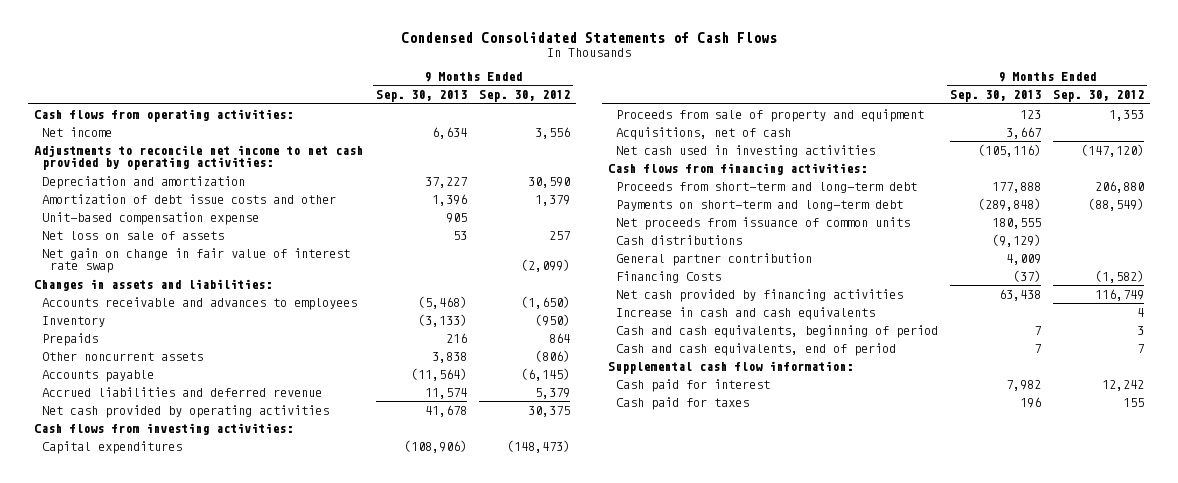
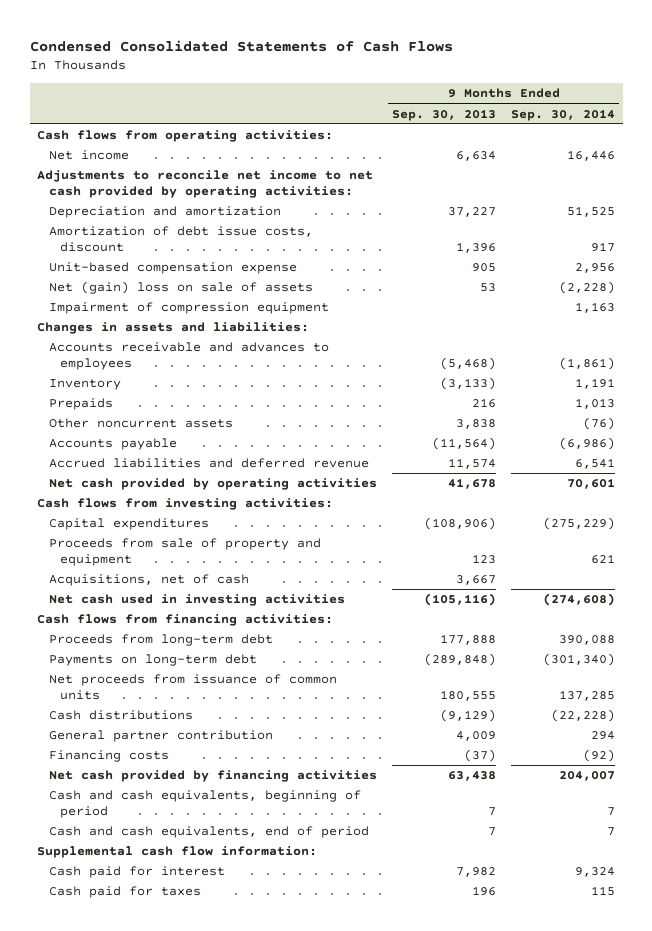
- | 9 Months Ended Sep. 30, 2013 | 9 Months Ended Sep. 30, 2012
+ | 9 Months Ended Sep. 30, 2013 | 9 Months Ended Sep. 30, 2014
- Amortization of debt issue costs and other | 1,396 | 1,379
+ Amortization of debt issue costs, discount | 1,396 | 917
- Net loss on sale of assets | 53 | 257
- Net gain on change in fair value of interest rate swap | | (2,099)
+ Net (gain) loss on sale of assets | 53 | (2,228)
+ Impairment of compression equipment | | 1,163
- Proceeds from short-term and long-term debt | 177,888 | 206,880
- Payments on short-term and long-term debt | (289,848) | (88,549)
+ Proceeds from long-term debt | 177,888 | 390,088
+ Payments on long-term debt | (289,848) | (301,340)
- Financing Costs | (37) | (1,582)
+ Financing costs | (37) | (92)
- Increase in cash and cash equivalents | | 4

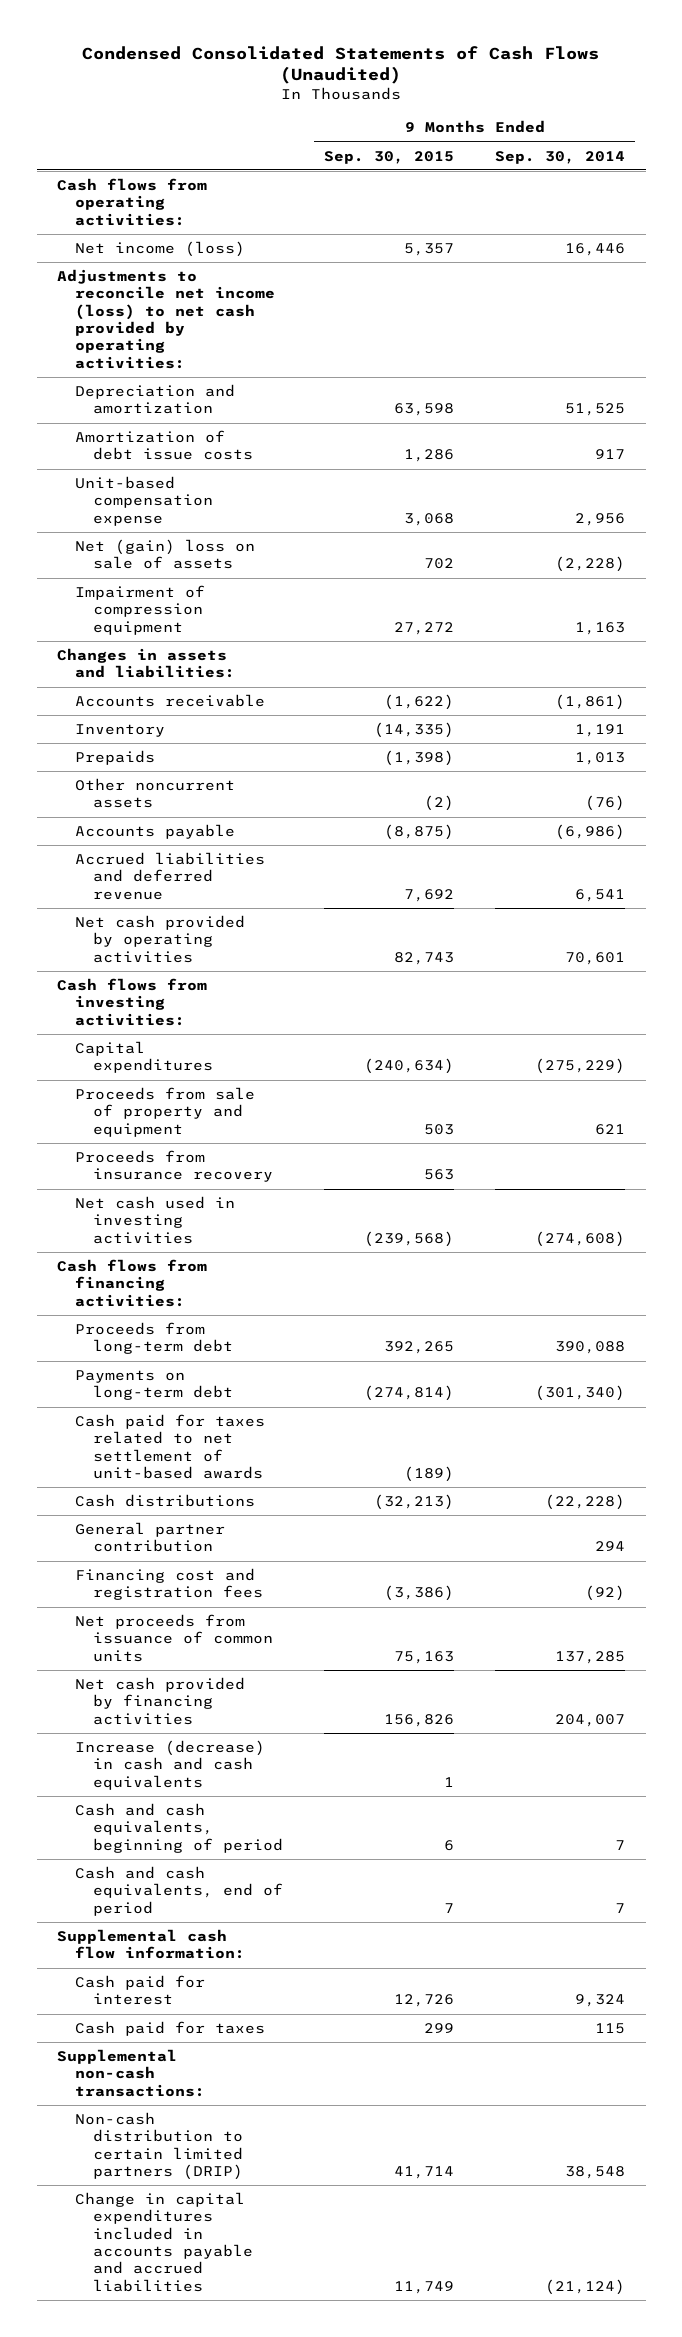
- Condensed Consolidated Statements of Cash Flows
+ Condensed Consolidated Statements of Cash Flows (Unaudited)
- | 9 Months Ended Sep. 30, 2013 | 9 Months Ended Sep. 30, 2014
+ | 9 Months Ended Sep. 30, 2015 | 9 Months Ended Sep. 30, 2014
- Net income | 6,634 | 16,446
- Adjustments to reconcile net income to net cash provided by operating activities:
+ Net income (loss) | 5,357 | 16,446
+ Adjustments to reconcile net income (loss) to net cash provided by operating activities:
- Amortization of debt issue costs, discount | 1,396 | 917
+ Amortization of debt issue costs | 1,286 | 917
- Accounts receivable and advances to employees | (5,468) | (1,861)
+ Accounts receivable | (1,622) | (1,861)
- Acquisitions, net of cash | 3,667 |
+ Proceeds from insurance recovery | 563 |
+ Cash paid for taxes related to net settlement of unit-based awards | (189) |
- Financing costs | (37) | (92)
+ Financing cost and registration fees | (3,386) | (92)
moved down: Net proceeds from issuance of common units | 75,163 | 137,285
+ Increase (decrease) in cash and cash equivalents | 1 |
+ Supplemental non-cash transactions:
+ Non-cash distribution to certain limited partners (DRIP) | 41,714 | 38,548
+ Change in capital expenditures included in accounts payable and accrued liabilities | 11,749 | (21,124)

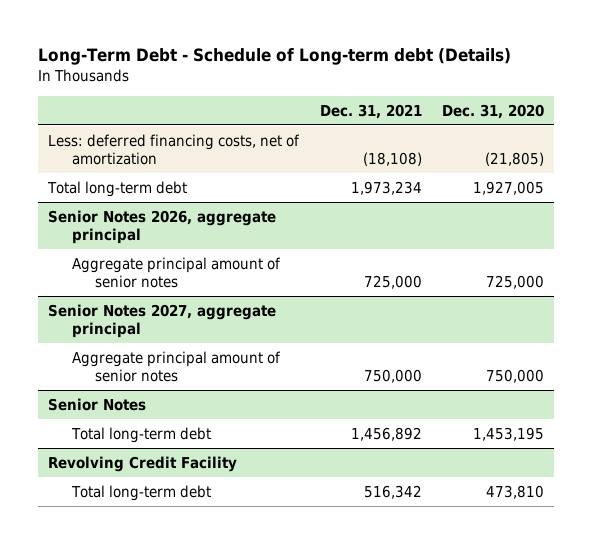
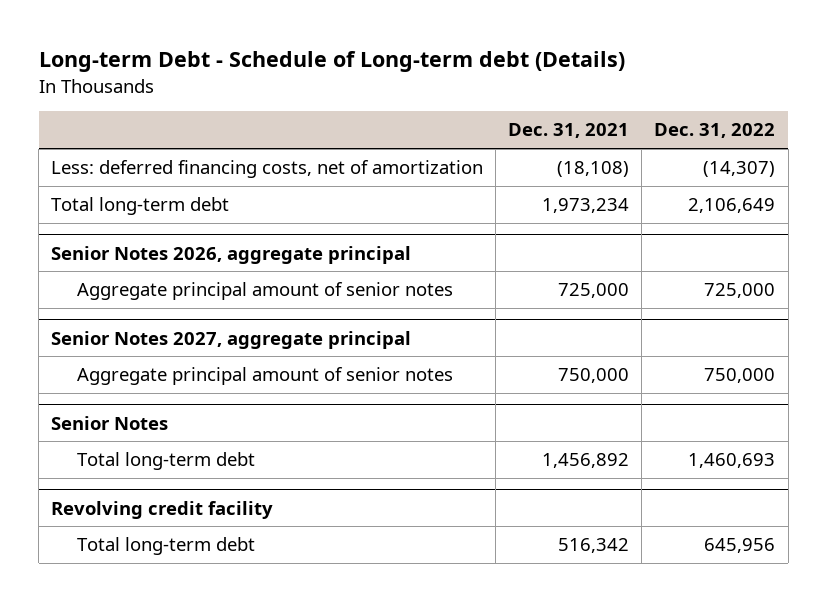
- Long-Term Debt - Schedule of Long-term debt (Details)
+ Long-term Debt - Schedule of Long-term debt (Details)
- | Dec. 31, 2021 | Dec. 31, 2020
+ | Dec. 31, 2021 | Dec. 31, 2022
- Revolving Credit Facility
+ Revolving credit facility

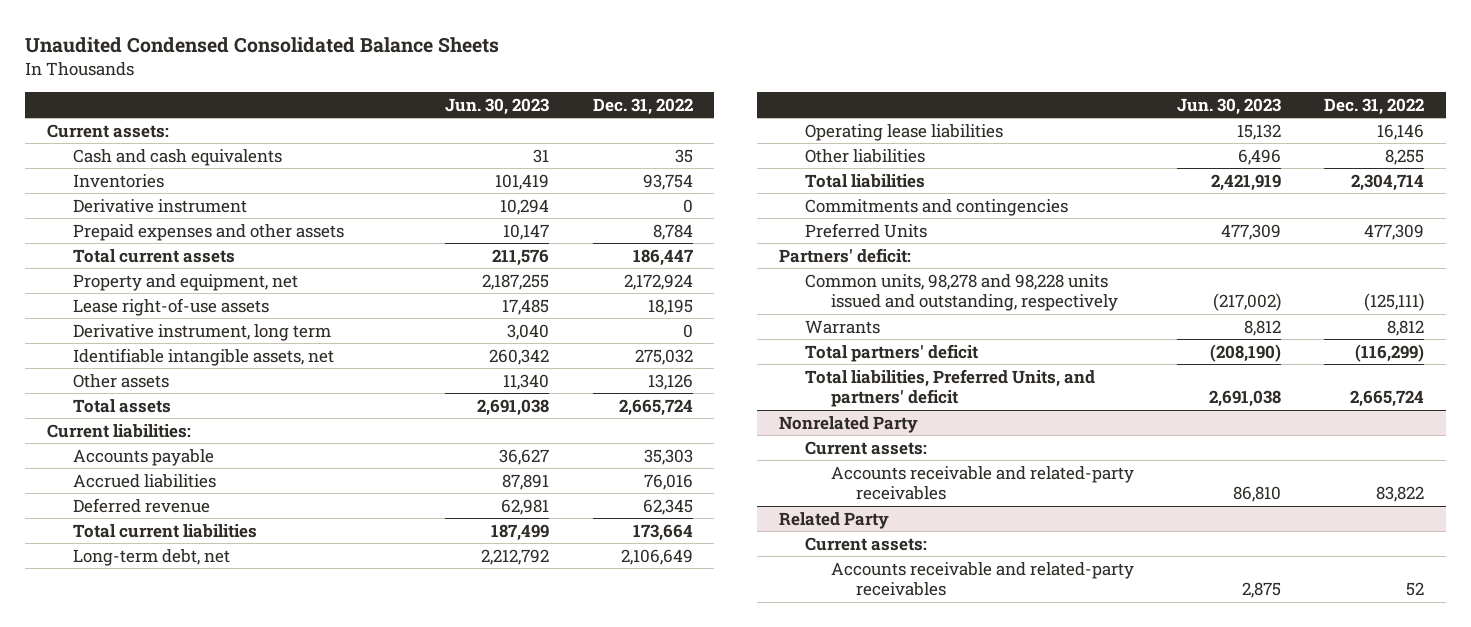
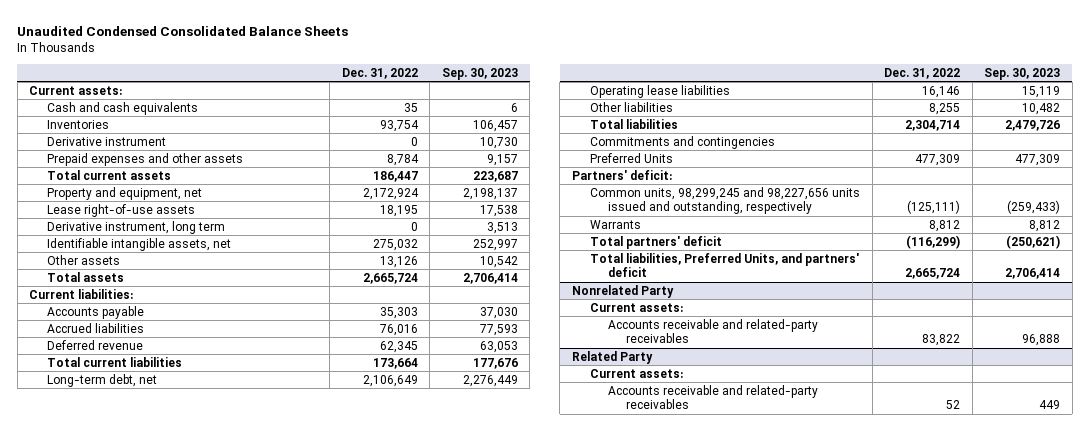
- | Jun. 30, 2023 | Dec. 31, 2022
+ | Dec. 31, 2022 | Sep. 30, 2023
- Common units, 98,278 and 98,228 units issued and outstanding, respectively | (217,002) | (125,111)
+ Common units, 98,299,245 and 98,227,656 units issued and outstanding, respectively | (125,111) | (259,433)

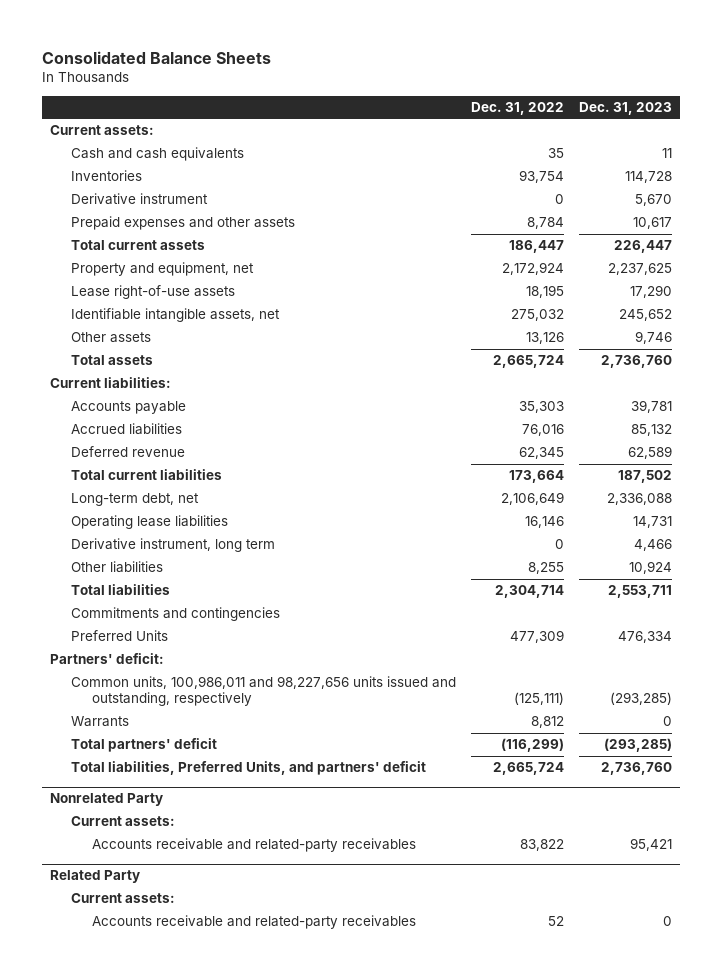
- Unaudited Condensed Consolidated Balance Sheets
+ Consolidated Balance Sheets
- | Dec. 31, 2022 | Sep. 30, 2023
+ | Dec. 31, 2022 | Dec. 31, 2023
moved down: Derivative instrument, long term | 0 | 4,466
- Common units, 98,299,245 and 98,227,656 units issued and outstanding, respectively | (125,111) | (259,433)
+ Common units, 100,986,011 and 98,227,656 units issued and outstanding, respectively | (125,111) | (293,285)

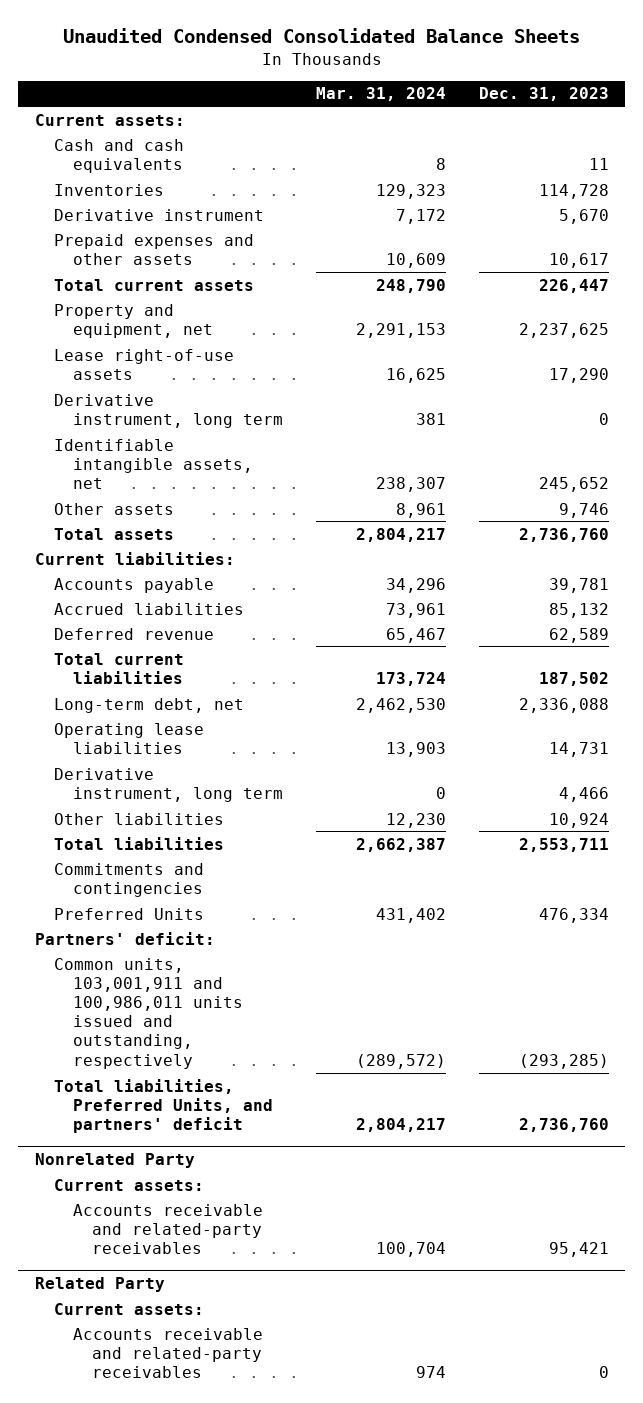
- Consolidated Balance Sheets
+ Unaudited Condensed Consolidated Balance Sheets
- | Dec. 31, 2022 | Dec. 31, 2023
+ | Mar. 31, 2024 | Dec. 31, 2023
+ Derivative instrument, long term | 381 | 0
- Common units, 100,986,011 and 98,227,656 units issued and outstanding, respectively | (125,111) | (293,285)
- Warrants | 8,812 | 0
- Total partners' deficit | (116,299) | (293,285)
+ Common units, 103,001,911 and 100,986,011 units issued and outstanding, respectively | (289,572) | (293,285)

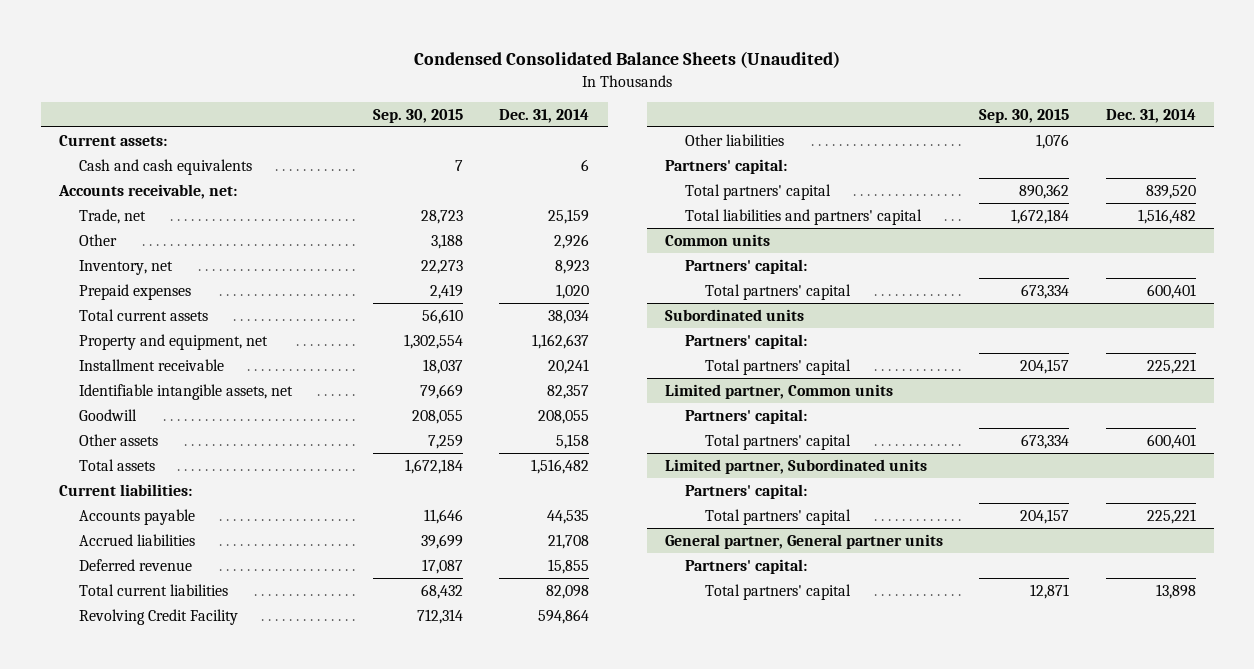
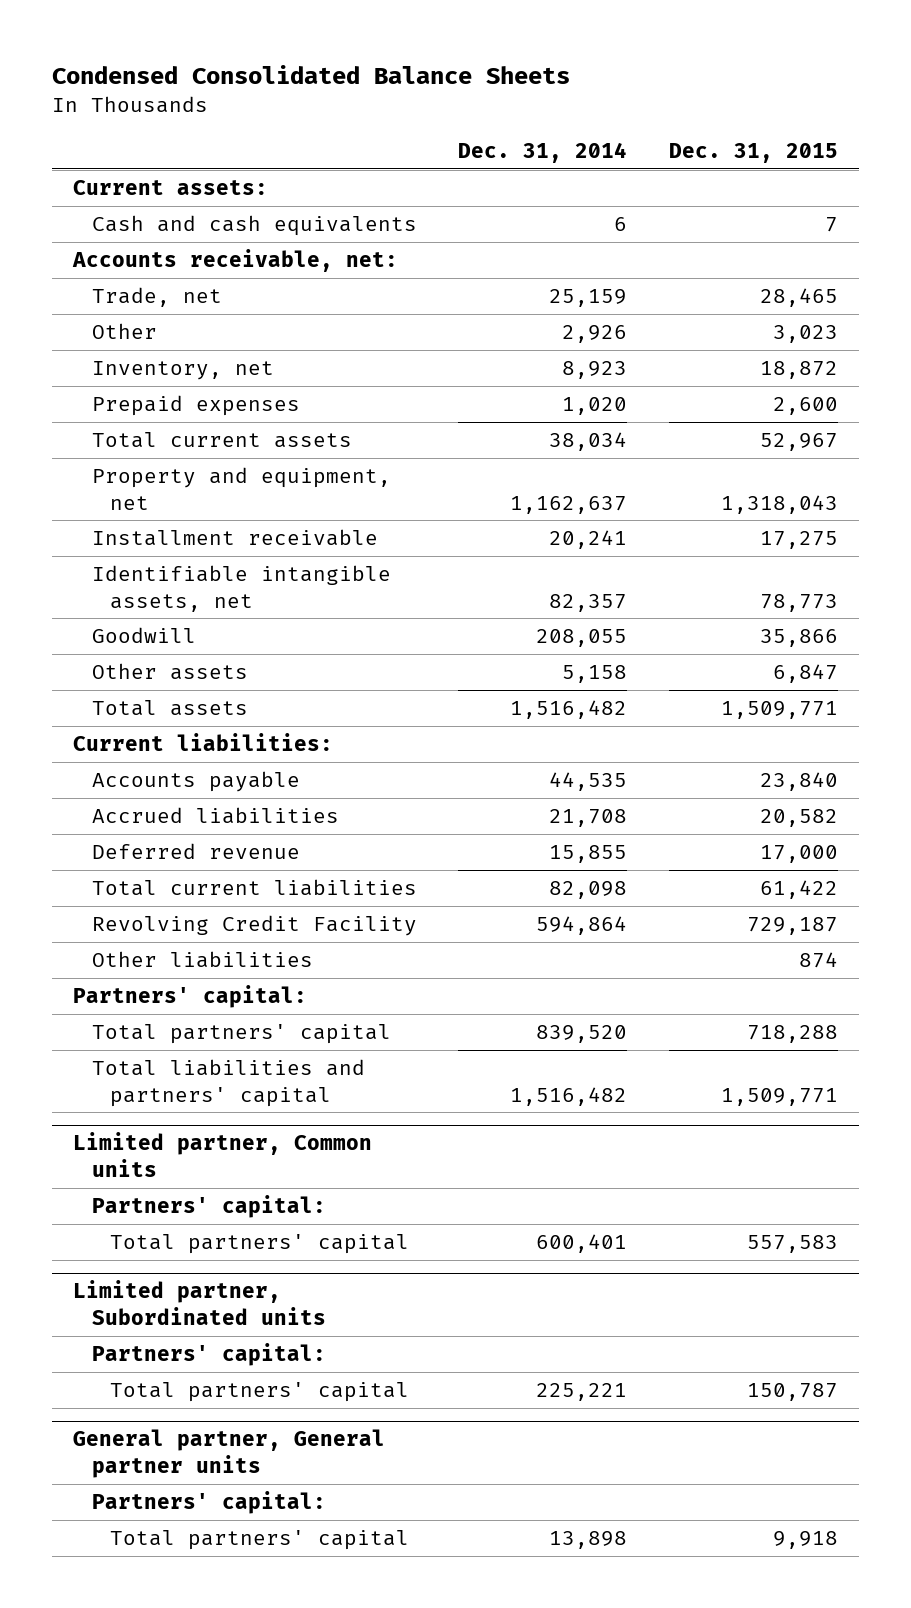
- Condensed Consolidated Balance Sheets (Unaudited)
+ Condensed Consolidated Balance Sheets
- | Sep. 30, 2015 | Dec. 31, 2014
+ | Dec. 31, 2014 | Dec. 31, 2015
- Common units
- Partners' capital:
- Total partners' capital | 673,334 | 600,401
- Subordinated units
- Partners' capital:
- Total partners' capital | 204,157 | 225,221

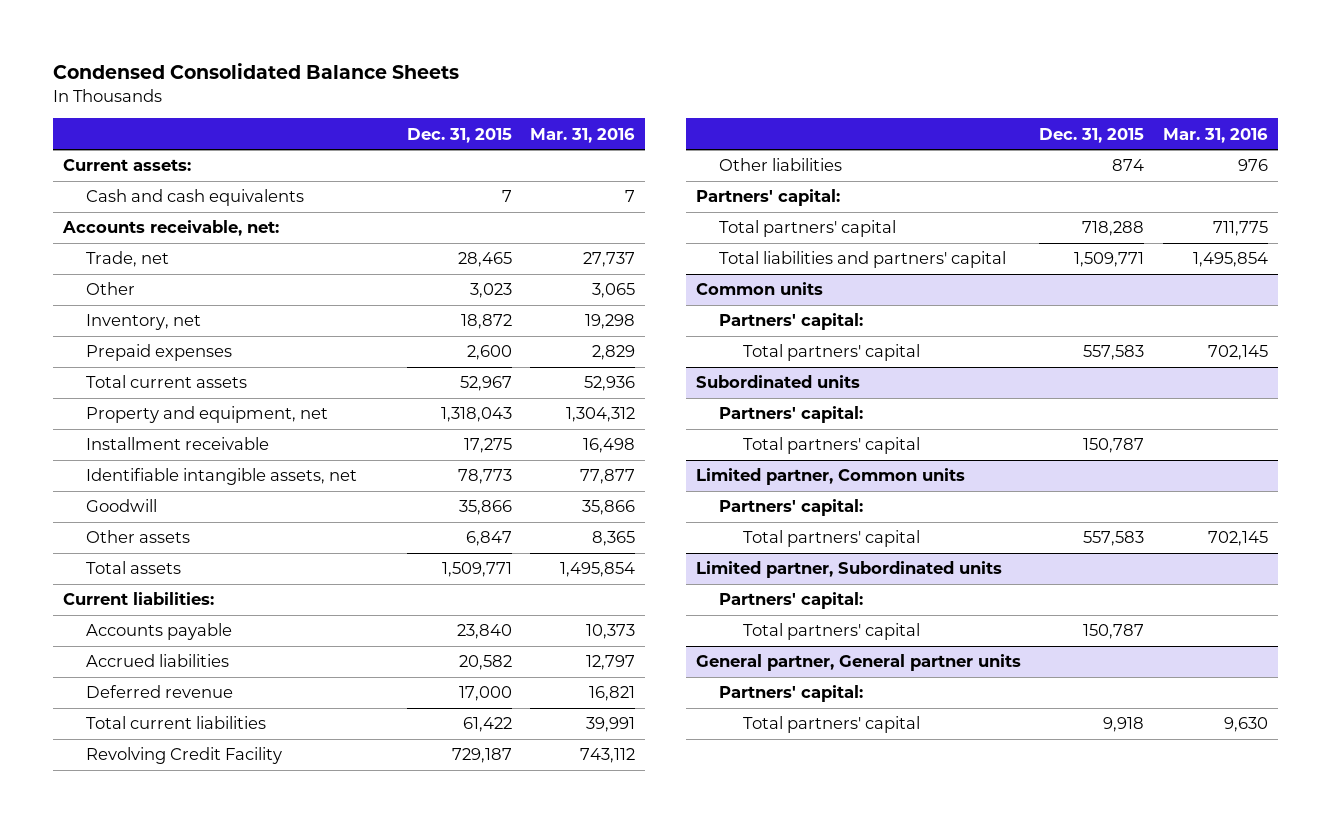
- | Dec. 31, 2014 | Dec. 31, 2015
+ | Dec. 31, 2015 | Mar. 31, 2016
+ Common units
+ Partners' capital:
+ Total partners' capital | 557,583 | 702,145
+ Subordinated units
+ Partners' capital:
+ Total partners' capital | 150,787 |

